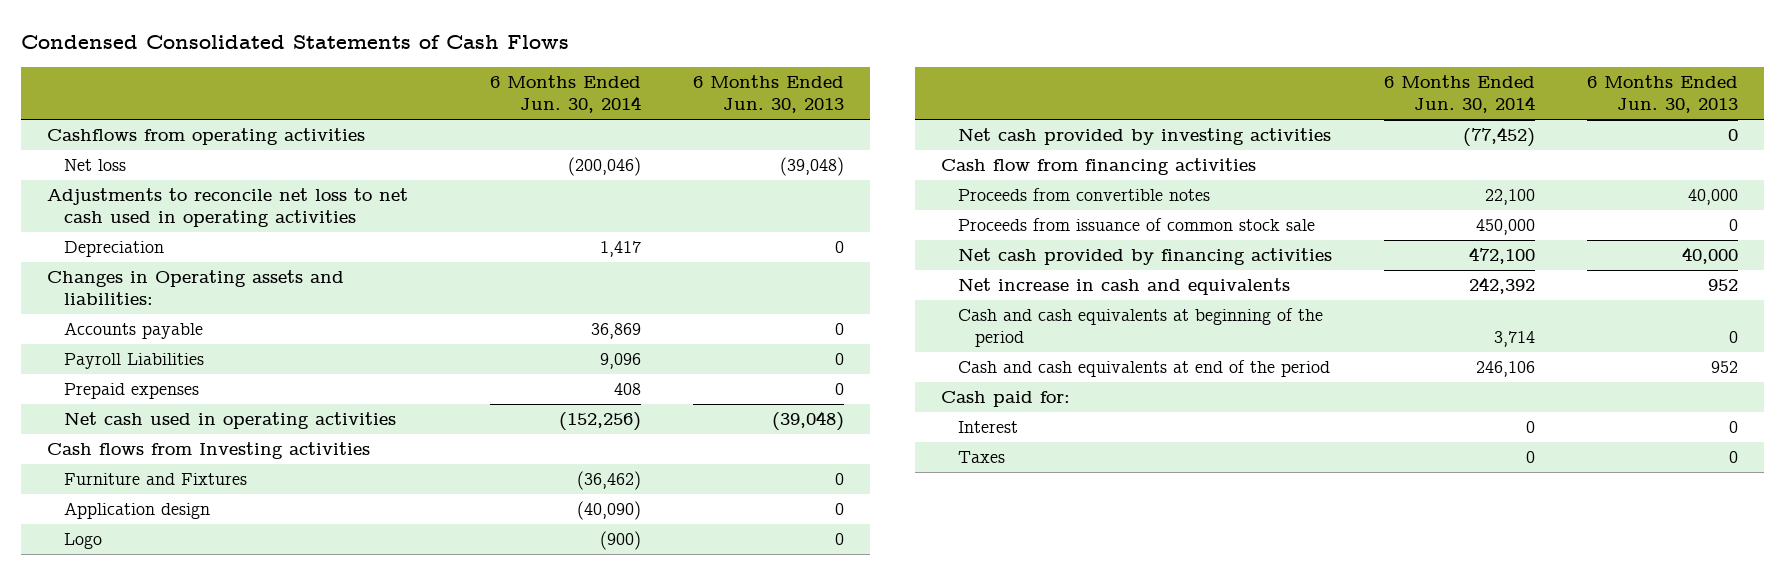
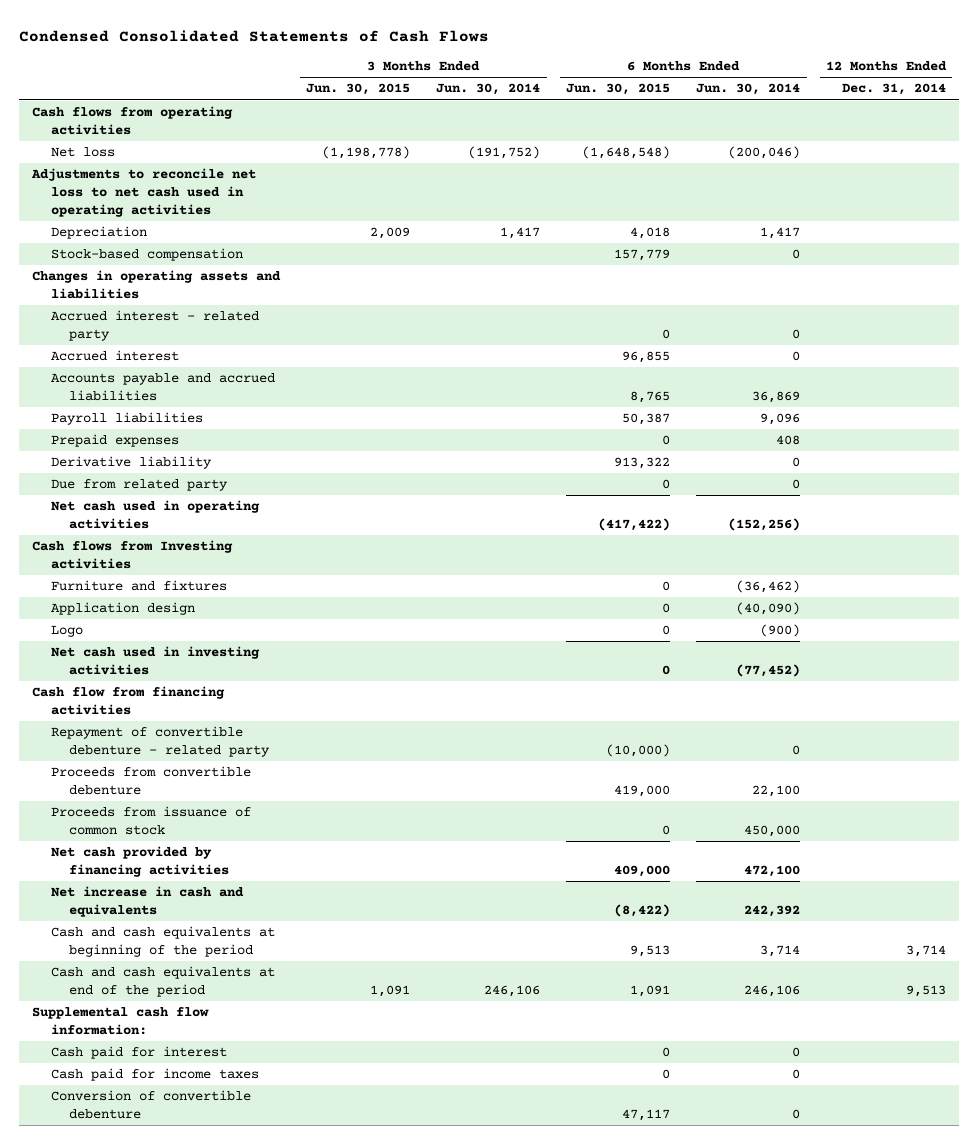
- | 6 Months Ended Jun. 30, 2014 | 6 Months Ended Jun. 30, 2013
+ | 3 Months Ended Jun. 30, 2015 | 3 Months Ended Jun. 30, 2014 | 6 Months Ended Jun. 30, 2015 | 6 Months Ended Jun. 30, 2014 | 12 Months Ended Dec. 31, 2014
- Cashflows from operating activities
+ Cash flows from operating activities
- Changes in Operating assets and liabilities:
- Accounts payable | 36,869 | 0
- Payroll Liabilities | 9,096 | 0
+ Stock-based compensation | | | 157,779 | 0 |
+ Changes in operating assets and liabilities
+ Accrued interest - related party | | | 0 | 0 |
+ Accrued interest | | | 96,855 | 0 |
+ Accounts payable and accrued liabilities | | | 8,765 | 36,869 |
+ Payroll liabilities | | | 50,387 | 9,096 |
+ Derivative liability | | | 913,322 | 0 |
+ Due from related party | | | 0 | 0 |
- Furniture and Fixtures | (36,462) | 0
+ Furniture and fixtures | | | 0 | (36,462) |
- Net cash provided by investing activities | (77,452) | 0
+ Net cash used in investing activities | | | 0 | (77,452) |
- Proceeds from convertible notes | 22,100 | 40,000
- Proceeds from issuance of common stock sale | 450,000 | 0
+ Repayment of convertible debenture - related party | | | (10,000) | 0 |
+ Proceeds from convertible debenture | | | 419,000 | 22,100 |
+ Proceeds from issuance of common stock | | | 0 | 450,000 |
- Cash paid for:
- Interest | 0 | 0
- Taxes | 0 | 0
+ Supplemental cash flow information:
+ Cash paid for interest | | | 0 | 0 |
+ Cash paid for income taxes | | | 0 | 0 |
+ Conversion of convertible debenture | | | 47,117 | 0 |

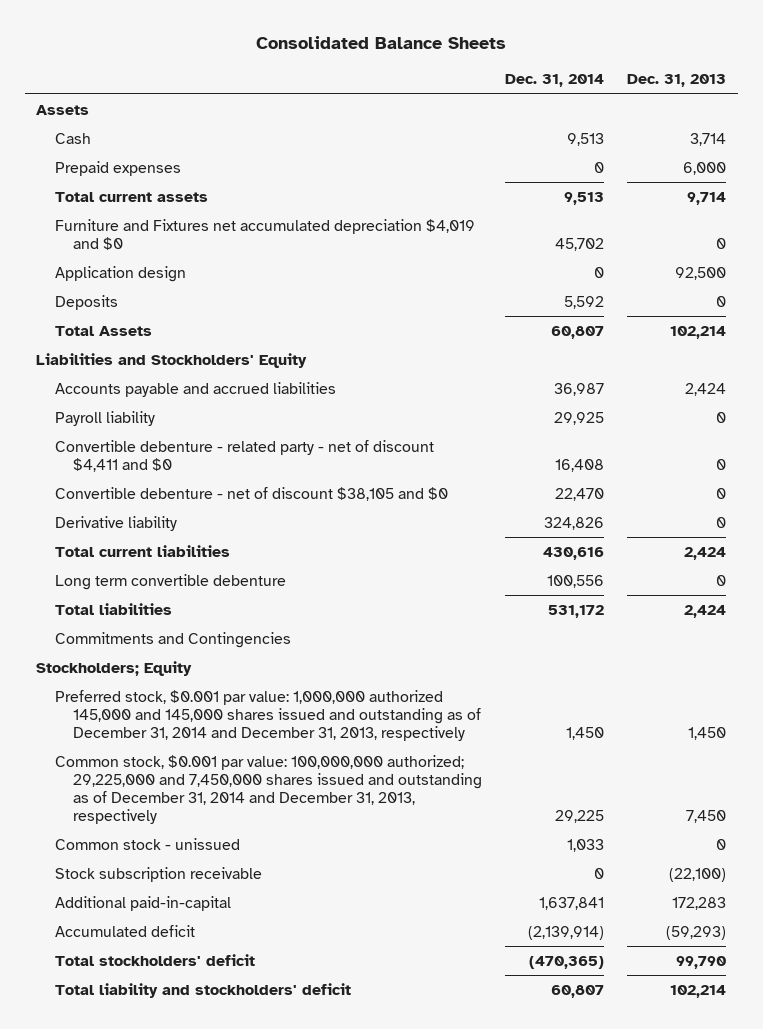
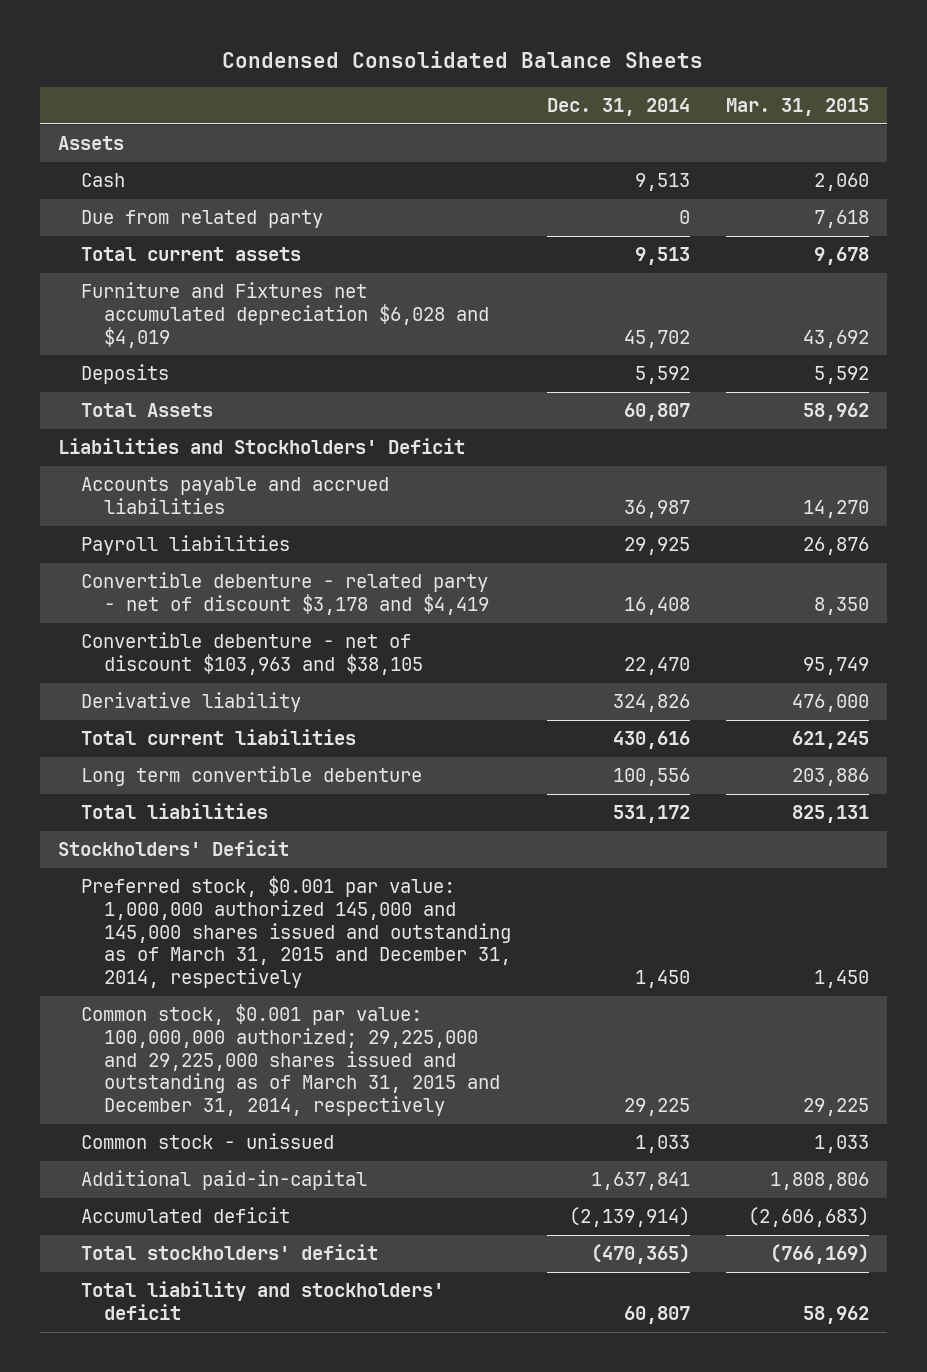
- Consolidated Balance Sheets
+ Condensed Consolidated Balance Sheets
- | Dec. 31, 2014 | Dec. 31, 2013
+ | Dec. 31, 2014 | Mar. 31, 2015
- Prepaid expenses | 0 | 6,000
+ Due from related party | 0 | 7,618
- Furniture and Fixtures net accumulated depreciation $4,019 and $0 | 45,702 | 0
- Application design | 0 | 92,500
+ Furniture and Fixtures net accumulated depreciation $6,028 and $4,019 | 45,702 | 43,692
- Liabilities and Stockholders' Equity
+ Liabilities and Stockholders' Deficit
- Payroll liability | 29,925 | 0
- Convertible debenture - related party - net of discount $4,411 and $0 | 16,408 | 0
- Convertible debenture - net of discount $38,105 and $0 | 22,470 | 0
+ Payroll liabilities | 29,925 | 26,876
+ Convertible debenture - related party - net of discount $3,178 and $4,419 | 16,408 | 8,350
+ Convertible debenture - net of discount $103,963 and $38,105 | 22,470 | 95,749
- Commitments and Contingencies
- Stockholders; Equity
- Preferred stock, $0.001 par value: 1,000,000 authorized 145,000 and 145,000 shares issued and outstanding as of December 31, 2014 and December 31, 2013, respectively | 1,450 | 1,450
- Common stock, $0.001 par value: 100,000,000 authorized; 29,225,000 and 7,450,000 shares issued and outstanding as of December 31, 2014 and December 31, 2013, respectively | 29,225 | 7,450
+ Stockholders' Deficit
+ Preferred stock, $0.001 par value: 1,000,000 authorized 145,000 and 145,000 shares issued and outstanding as of March 31, 2015 and December 31, 2014, respectively | 1,450 | 1,450
+ Common stock, $0.001 par value: 100,000,000 authorized; 29,225,000 and 29,225,000 shares issued and outstanding as of March 31, 2015 and December 31, 2014, respectively | 29,225 | 29,225
- Stock subscription receivable | 0 | (22,100)

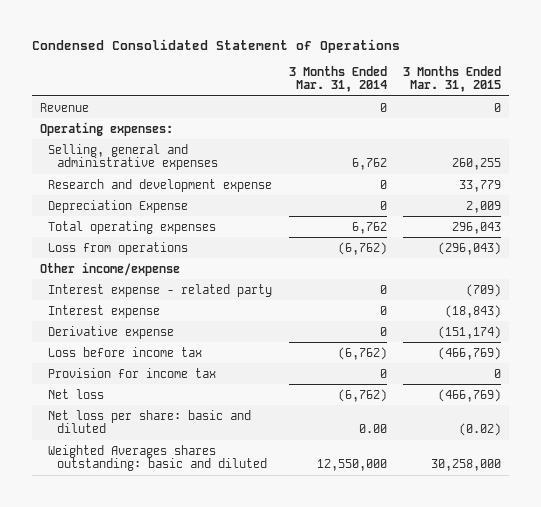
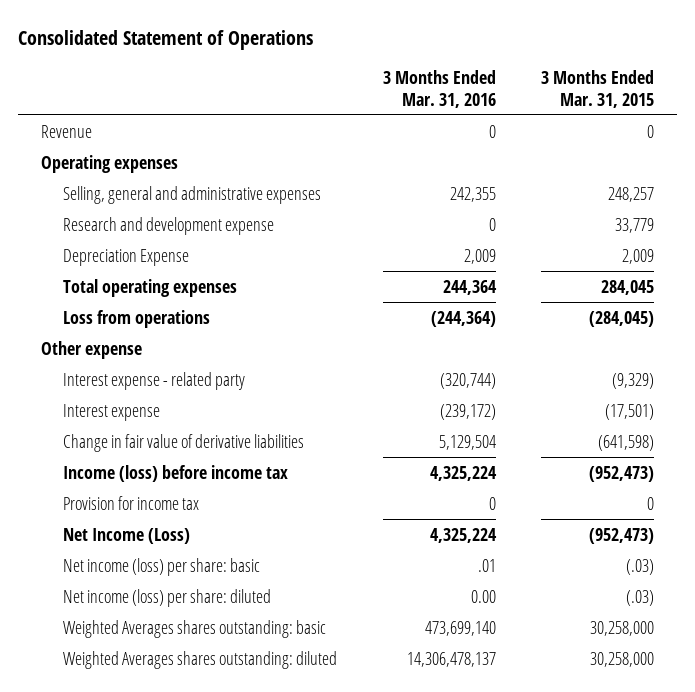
- Condensed Consolidated Statement of Operations
+ Consolidated Statement of Operations
- | 3 Months Ended Mar. 31, 2014 | 3 Months Ended Mar. 31, 2015
+ | 3 Months Ended Mar. 31, 2016 | 3 Months Ended Mar. 31, 2015
- Operating expenses:
- Selling, general and administrative expenses | 6,762 | 260,255
+ Operating expenses
+ Selling, general and administrative expenses | 242,355 | 248,257
- Total operating expenses | 6,762 | 296,043
- Loss from operations | (6,762) | (296,043)
- Other income/expense
- Interest expense - related party | 0 | (709)
- Interest expense | 0 | (18,843)
- Derivative expense | 0 | (151,174)
- Loss before income tax | (6,762) | (466,769)
+ Total operating expenses | 244,364 | 284,045
+ Loss from operations | (244,364) | (284,045)
+ Other expense
+ Interest expense - related party | (320,744) | (9,329)
+ Interest expense | (239,172) | (17,501)
+ Change in fair value of derivative liabilities | 5,129,504 | (641,598)
+ Income (loss) before income tax | 4,325,224 | (952,473)
- Net loss | (6,762) | (466,769)
- Net loss per share: basic and diluted | 0.00 | (0.02)
- Weighted Averages shares outstanding: basic and diluted | 12,550,000 | 30,258,000
+ Net Income (Loss) | 4,325,224 | (952,473)
+ Net income (loss) per share: basic | .01 | (.03)
+ Net income (loss) per share: diluted | 0.00 | (.03)
+ Weighted Averages shares outstanding: basic | 473,699,140 | 30,258,000
+ Weighted Averages shares outstanding: diluted | 14,306,478,137 | 30,258,000

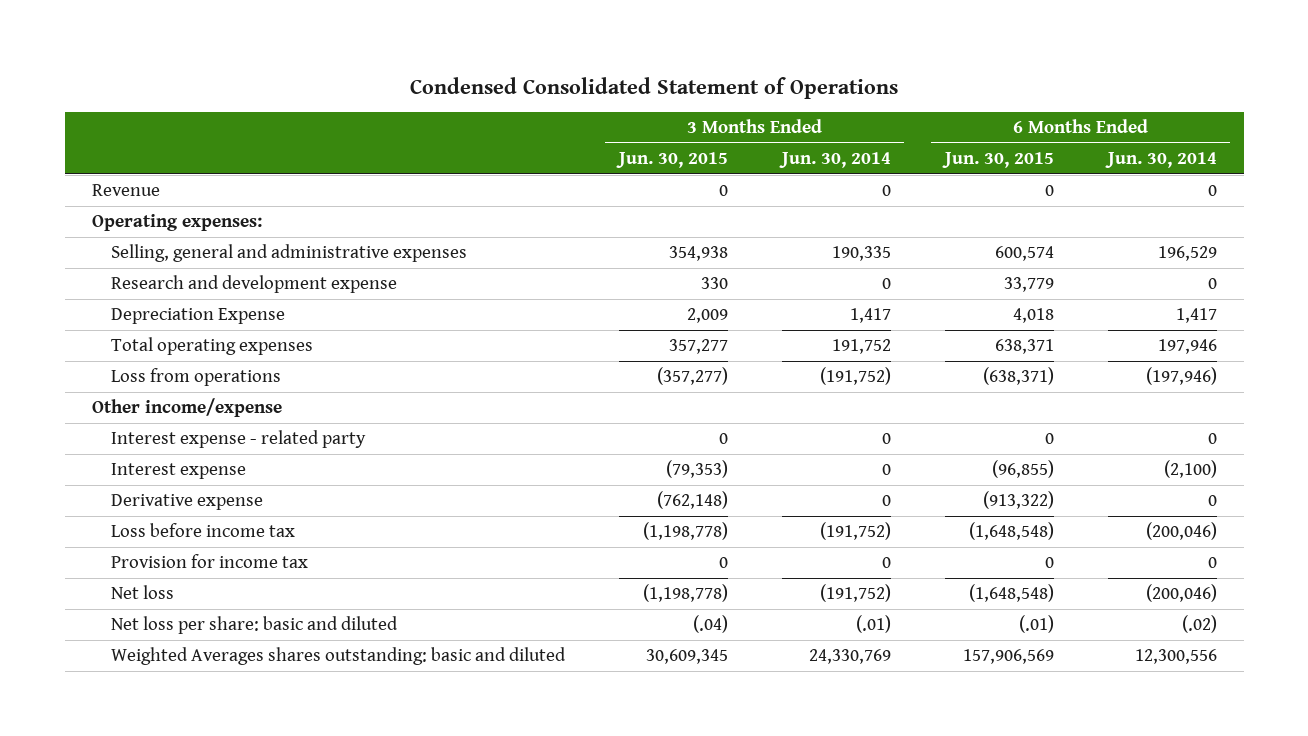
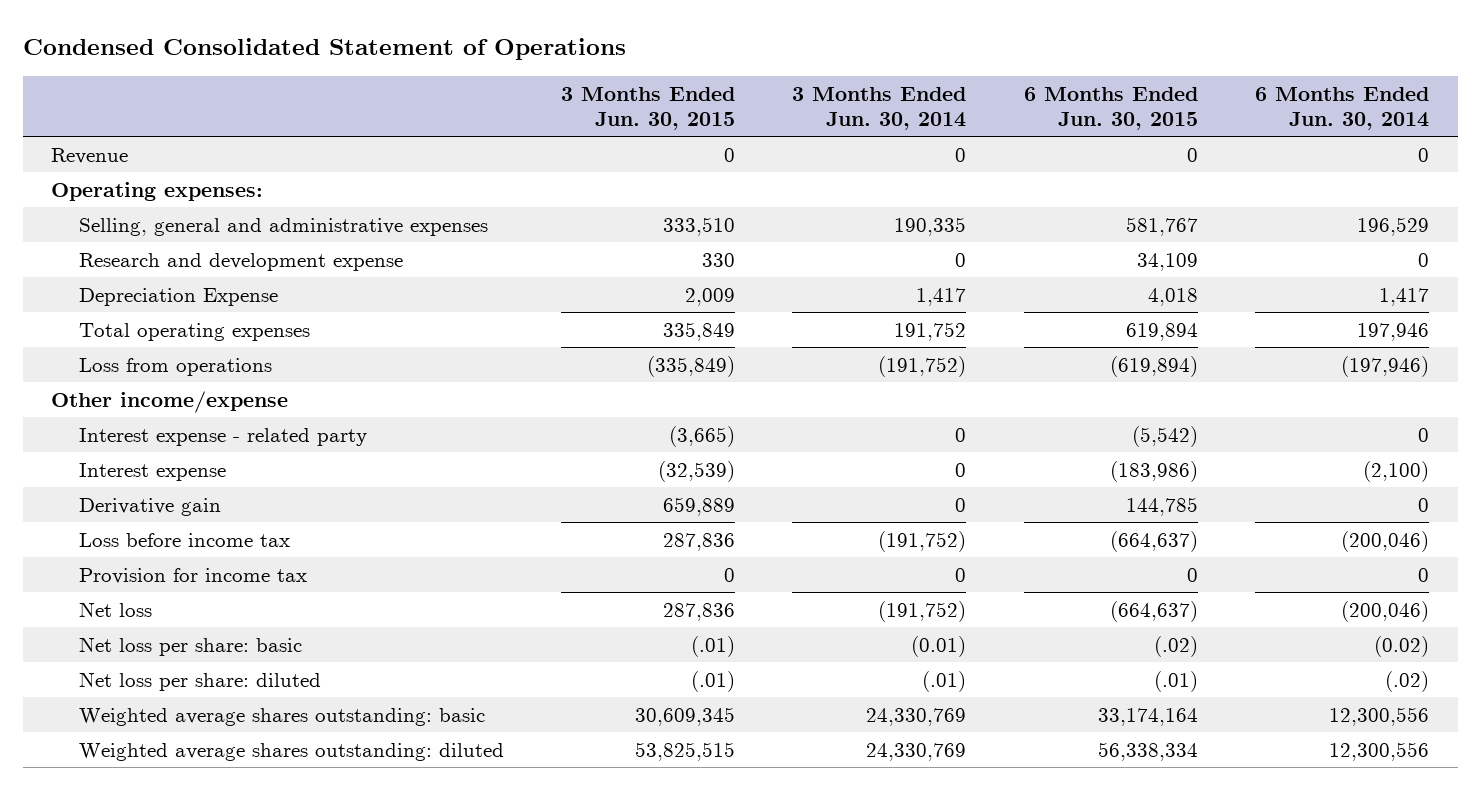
- Selling, general and administrative expenses | 354,938 | 190,335 | 600,574 | 196,529
- Research and development expense | 330 | 0 | 33,779 | 0
+ Selling, general and administrative expenses | 333,510 | 190,335 | 581,767 | 196,529
+ Research and development expense | 330 | 0 | 34,109 | 0
- Total operating expenses | 357,277 | 191,752 | 638,371 | 197,946
- Loss from operations | (357,277) | (191,752) | (638,371) | (197,946)
+ Total operating expenses | 335,849 | 191,752 | 619,894 | 197,946
+ Loss from operations | (335,849) | (191,752) | (619,894) | (197,946)
- Interest expense - related party | 0 | 0 | 0 | 0
- Interest expense | (79,353) | 0 | (96,855) | (2,100)
- Derivative expense | (762,148) | 0 | (913,322) | 0
- Loss before income tax | (1,198,778) | (191,752) | (1,648,548) | (200,046)
+ Interest expense - related party | (3,665) | 0 | (5,542) | 0
+ Interest expense | (32,539) | 0 | (183,986) | (2,100)
+ Derivative gain | 659,889 | 0 | 144,785 | 0
+ Loss before income tax | 287,836 | (191,752) | (664,637) | (200,046)
- Net loss | (1,198,778) | (191,752) | (1,648,548) | (200,046)
- Net loss per share: basic and diluted | (.04) | (.01) | (.01) | (.02)
- Weighted Averages shares outstanding: basic and diluted | 30,609,345 | 24,330,769 | 157,906,569 | 12,300,556
+ Net loss | 287,836 | (191,752) | (664,637) | (200,046)
+ Net loss per share: basic | (.01) | (0.01) | (.02) | (0.02)
+ Net loss per share: diluted | (.01) | (.01) | (.01) | (.02)
+ Weighted average shares outstanding: basic | 30,609,345 | 24,330,769 | 33,174,164 | 12,300,556
+ Weighted average shares outstanding: diluted | 53,825,515 | 24,330,769 | 56,338,334 | 12,300,556

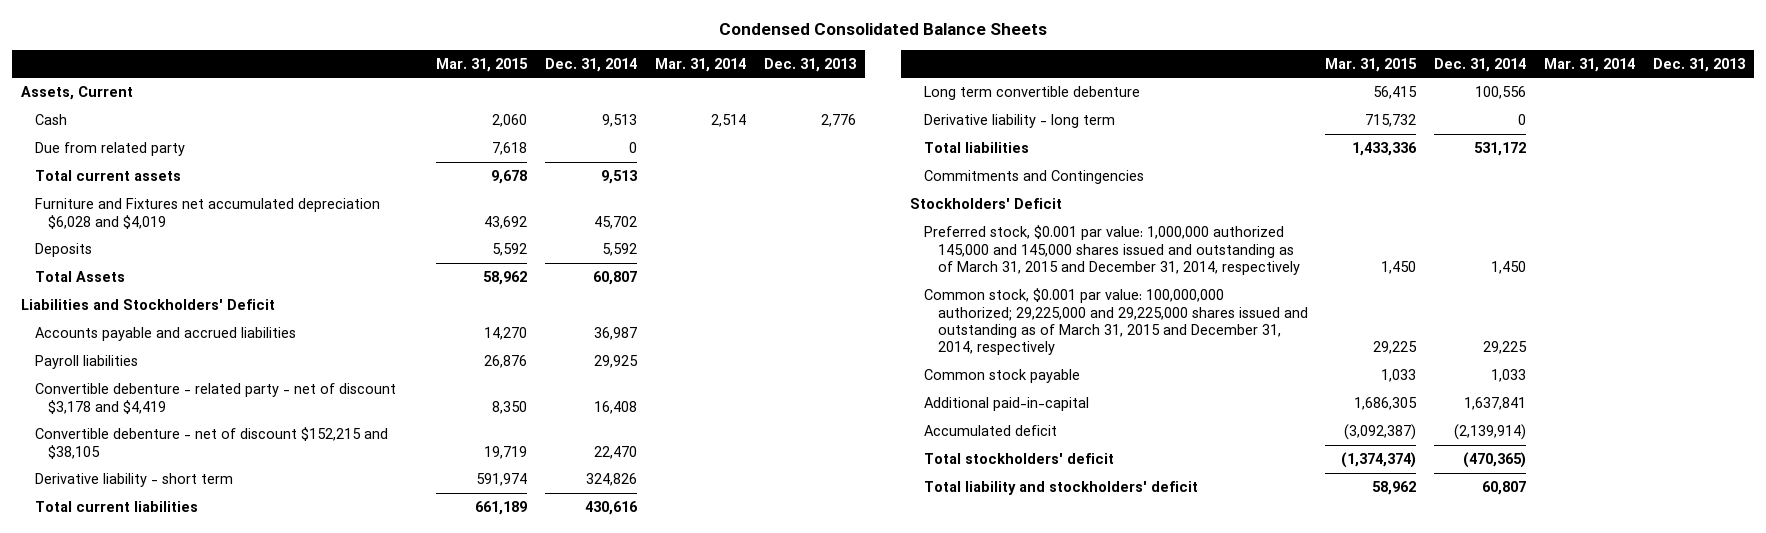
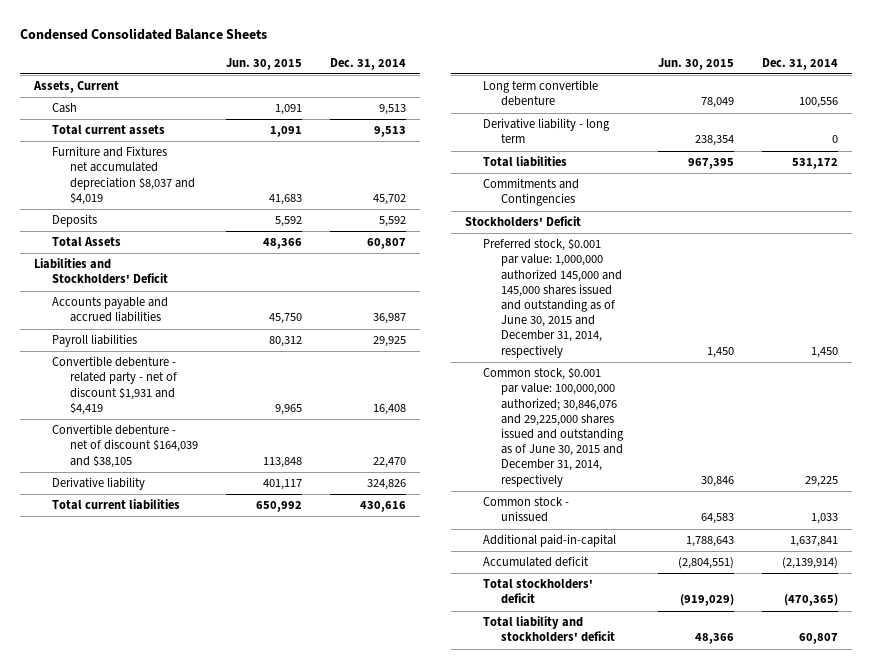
- | Mar. 31, 2015 | Dec. 31, 2014 | Mar. 31, 2014 | Dec. 31, 2013
+ | Jun. 30, 2015 | Dec. 31, 2014
- Due from related party | 7,618 | 0 | |
- Furniture and Fixtures net accumulated depreciation $6,028 and $4,019 | 43,692 | 45,702 | |
+ Furniture and Fixtures net accumulated depreciation $8,037 and $4,019 | 41,683 | 45,702
- Convertible debenture - related party - net of discount $3,178 and $4,419 | 8,350 | 16,408 | |
- Convertible debenture - net of discount $152,215 and $38,105 | 19,719 | 22,470 | |
- Derivative liability - short term | 591,974 | 324,826 | |
+ Convertible debenture - related party - net of discount $1,931 and $4,419 | 9,965 | 16,408
+ Convertible debenture - net of discount $164,039 and $38,105 | 113,848 | 22,470
+ Derivative liability | 401,117 | 324,826
- Preferred stock, $0.001 par value: 1,000,000 authorized 145,000 and 145,000 shares issued and outstanding as of March 31, 2015 and December 31, 2014, respectively | 1,450 | 1,450 | |
- Common stock, $0.001 par value: 100,000,000 authorized; 29,225,000 and 29,225,000 shares issued and outstanding as of March 31, 2015 and December 31, 2014, respectively | 29,225 | 29,225 | |
- Common stock payable | 1,033 | 1,033 | |
+ Preferred stock, $0.001 par value: 1,000,000 authorized 145,000 and 145,000 shares issued and outstanding as of June 30, 2015 and December 31, 2014, respectively | 1,450 | 1,450
+ Common stock, $0.001 par value: 100,000,000 authorized; 30,846,076 and 29,225,000 shares issued and outstanding as of June 30, 2015 and December 31, 2014, respectively | 30,846 | 29,225
+ Common stock - unissued | 64,583 | 1,033

